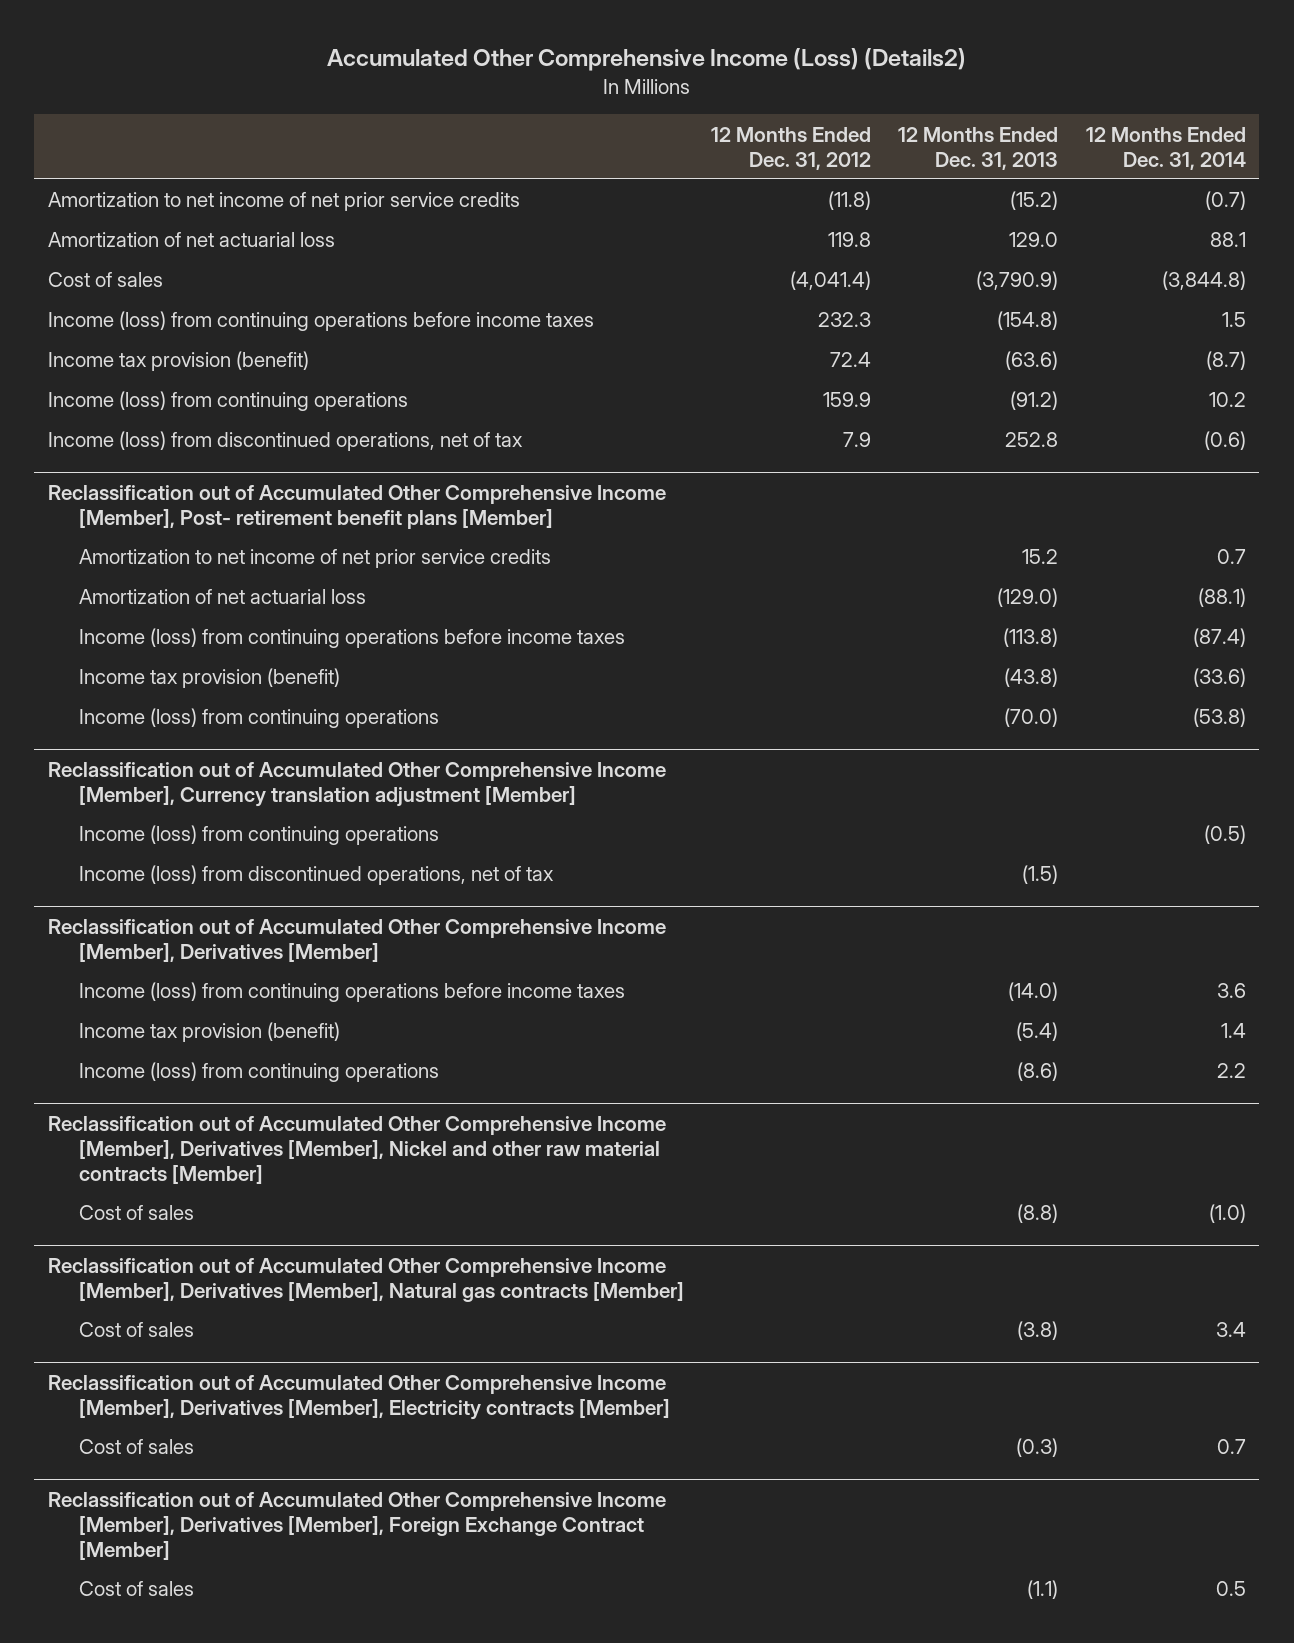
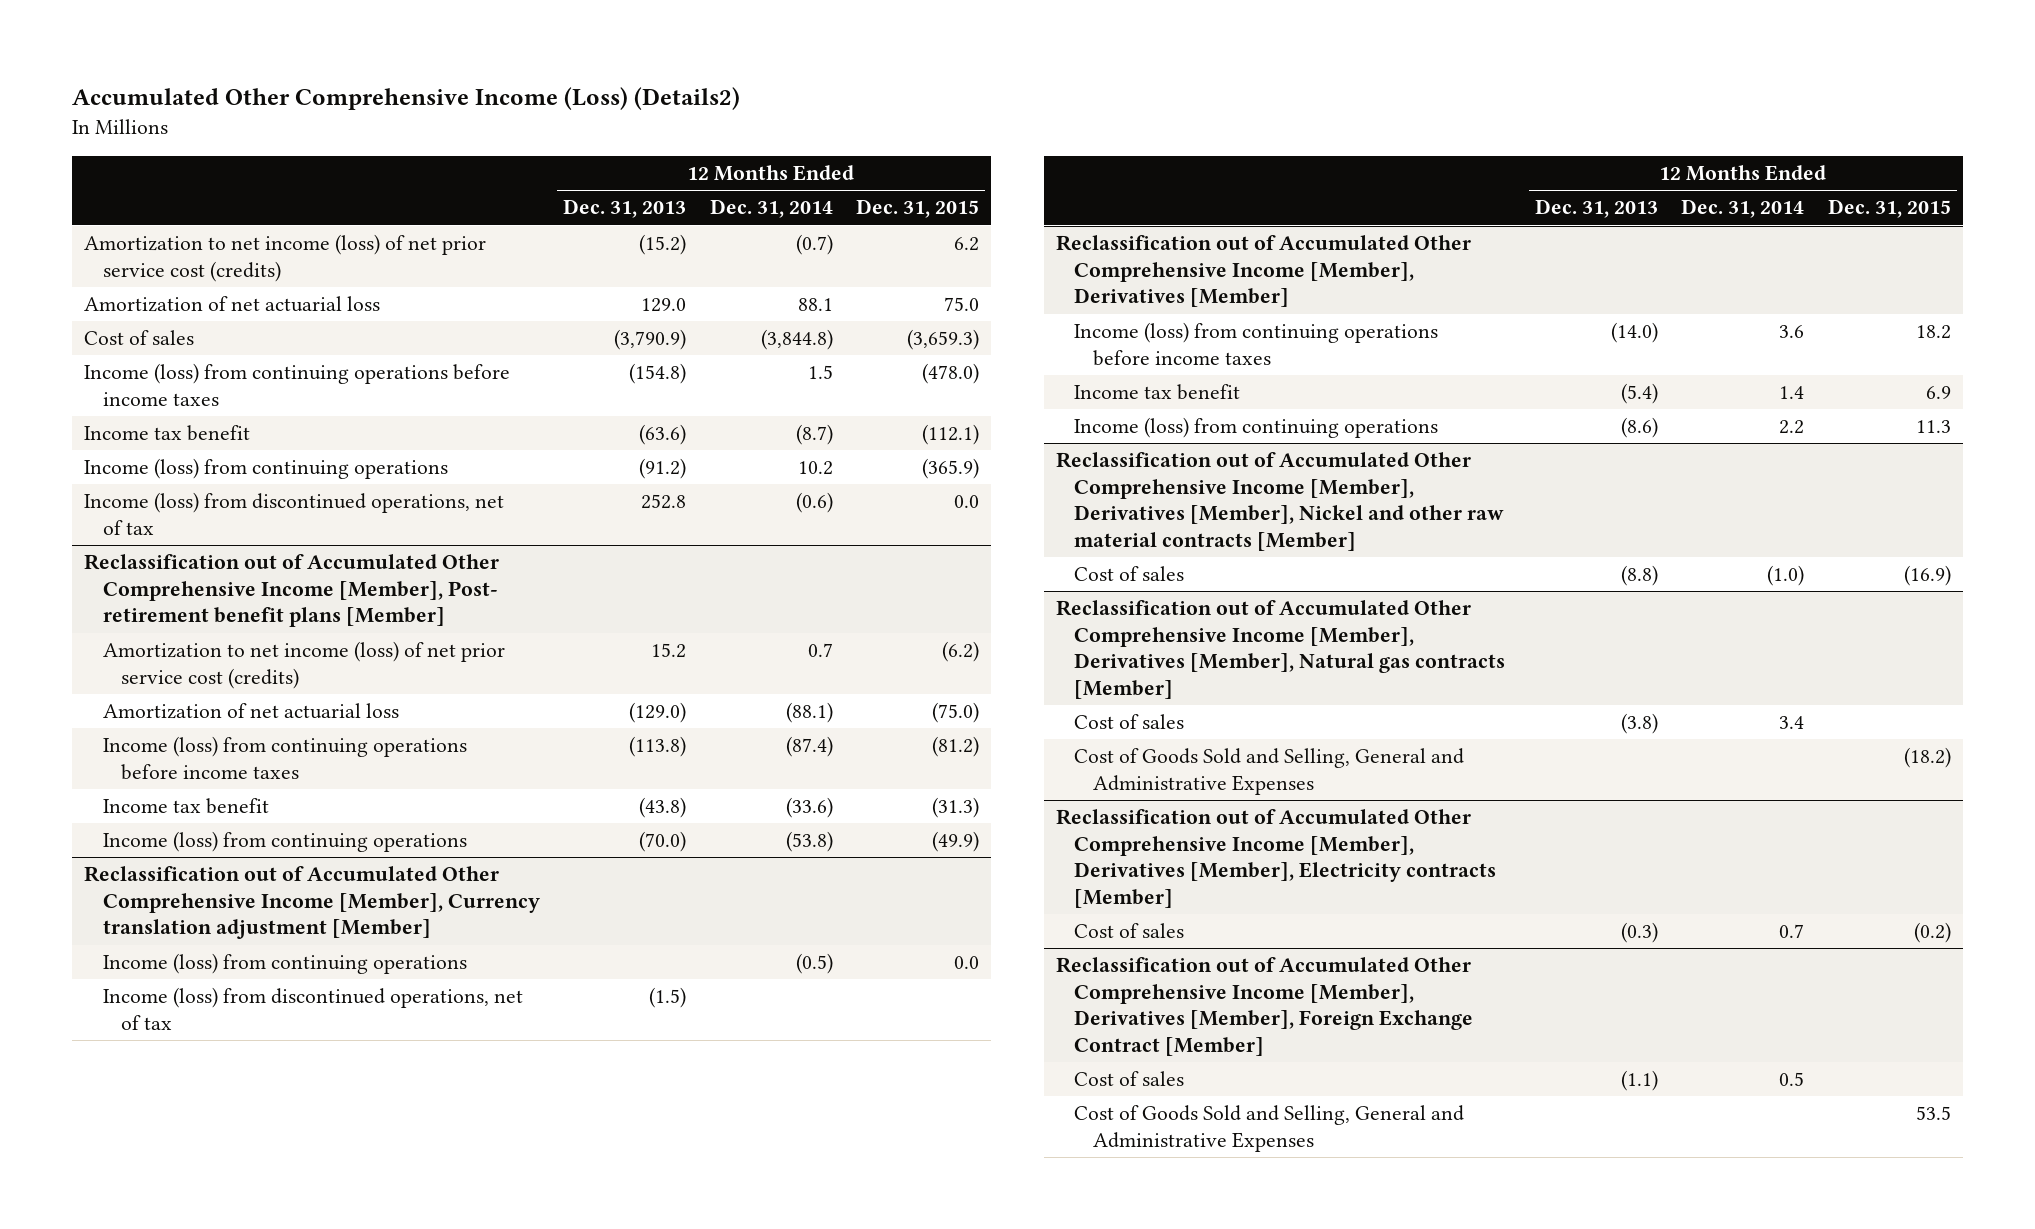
- | 12 Months Ended Dec. 31, 2012 | 12 Months Ended Dec. 31, 2013 | 12 Months Ended Dec. 31, 2014
+ | 12 Months Ended Dec. 31, 2013 | 12 Months Ended Dec. 31, 2014 | 12 Months Ended Dec. 31, 2015
- Amortization to net income of net prior service credits | (11.8) | (15.2) | (0.7)
+ Amortization to net income (loss) of net prior service cost (credits) | (15.2) | (0.7) | 6.2
- Income tax provision (benefit) | 72.4 | (63.6) | (8.7)
+ Income tax benefit | (63.6) | (8.7) | (112.1)
@ Reclassification out of Accumulated Other Comprehensive Income [Member], Post- retirement benefit plans [Member]
- Amortization to net income of net prior service credits | | 15.2 | 0.7
+ Amortization to net income (loss) of net prior service cost (credits) | 15.2 | 0.7 | (6.2)
- Income tax provision (benefit) | | (43.8) | (33.6)
+ Income tax benefit | (43.8) | (33.6) | (31.3)
@ Reclassification out of Accumulated Other Comprehensive Income [Member], Derivatives [Member]
- Income tax provision (benefit) | | (5.4) | 1.4
+ Income tax benefit | (5.4) | 1.4 | 6.9
@ Reclassification out of Accumulated Other Comprehensive Income [Member], Derivatives [Member], Natural gas contracts [Member]
+ Cost of Goods Sold and Selling, General and Administrative Expenses | | | (18.2)
@ Reclassification out of Accumulated Other Comprehensive Income [Member], Derivatives [Member], Foreign Exchange Contract [Member]
+ Cost of Goods Sold and Selling, General and Administrative Expenses | | | 53.5

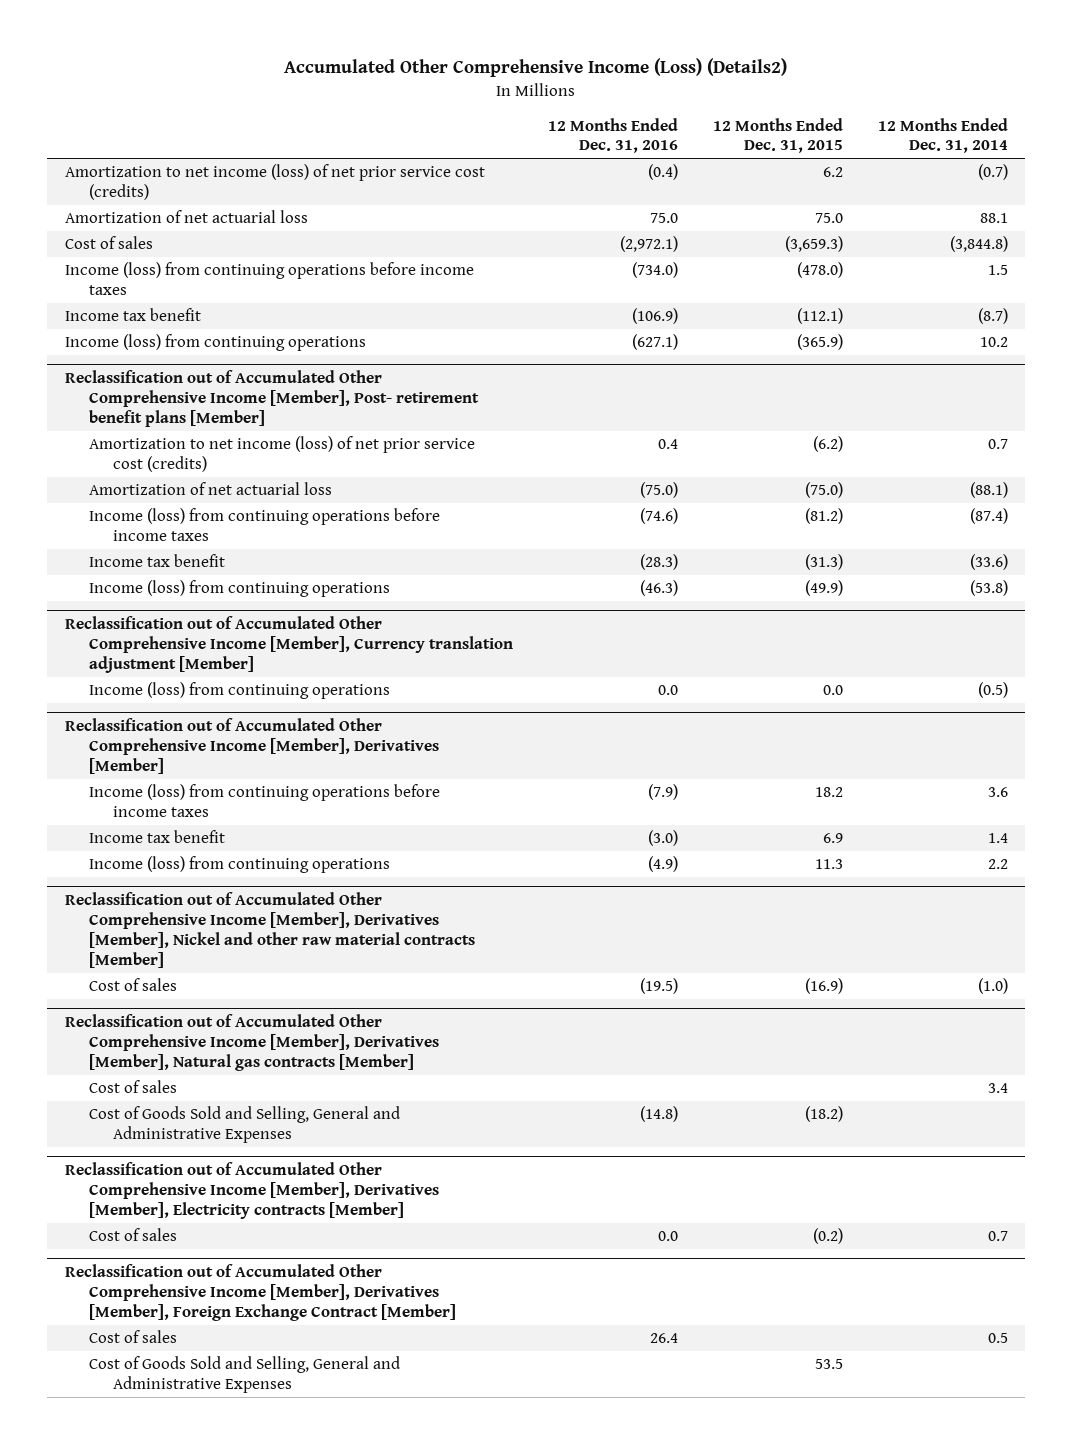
- | 12 Months Ended Dec. 31, 2013 | 12 Months Ended Dec. 31, 2014 | 12 Months Ended Dec. 31, 2015
+ | 12 Months Ended Dec. 31, 2016 | 12 Months Ended Dec. 31, 2015 | 12 Months Ended Dec. 31, 2014
- Income (loss) from discontinued operations, net of tax | 252.8 | (0.6) | 0.0
@ Reclassification out of Accumulated Other Comprehensive Income [Member], Currency translation adjustment [Member]
- Income (loss) from discontinued operations, net of tax | (1.5) | |

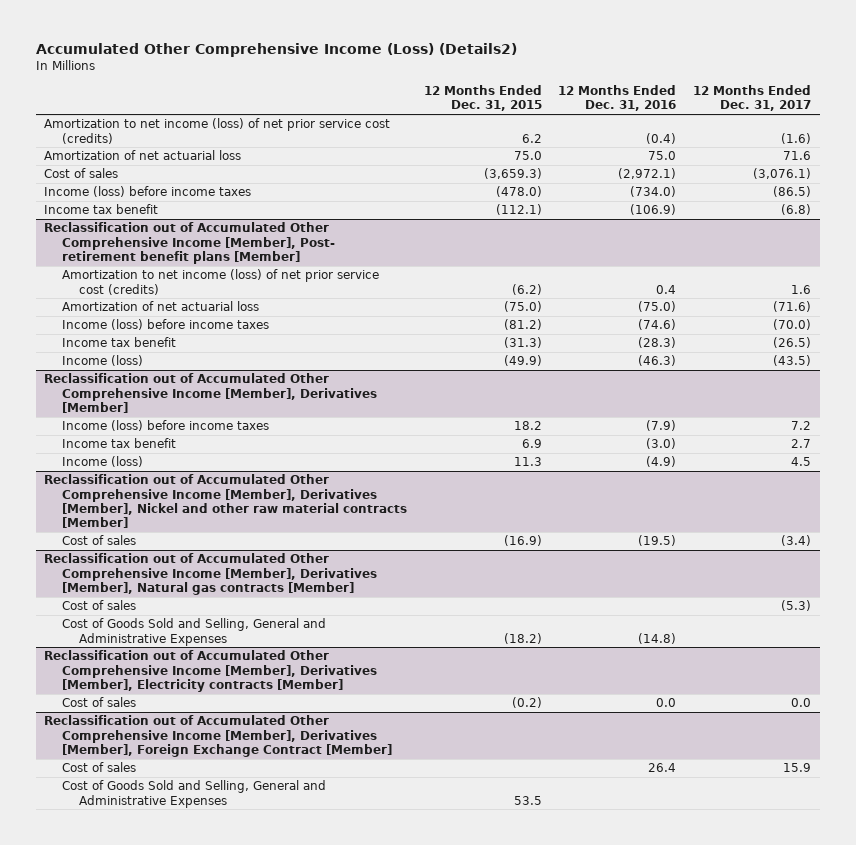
- | 12 Months Ended Dec. 31, 2016 | 12 Months Ended Dec. 31, 2015 | 12 Months Ended Dec. 31, 2014
+ | 12 Months Ended Dec. 31, 2015 | 12 Months Ended Dec. 31, 2016 | 12 Months Ended Dec. 31, 2017
- Income (loss) from continuing operations before income taxes | (734.0) | (478.0) | 1.5
+ Income (loss) before income taxes | (478.0) | (734.0) | (86.5)
- Income (loss) from continuing operations | (627.1) | (365.9) | 10.2
@ Reclassification out of Accumulated Other Comprehensive Income [Member], Post- retirement benefit plans [Member]
- Income (loss) from continuing operations before income taxes | (74.6) | (81.2) | (87.4)
+ Income (loss) before income taxes | (81.2) | (74.6) | (70.0)
- Income (loss) from continuing operations | (46.3) | (49.9) | (53.8)
- Reclassification out of Accumulated Other Comprehensive Income [Member], Currency translation adjustment [Member]
- Income (loss) from continuing operations | 0.0 | 0.0 | (0.5)
@ Reclassification out of Accumulated Other Comprehensive Income [Member], Post- retirement benefit plans [Member]
+ Income (loss) | (49.9) | (46.3) | (43.5)
@ Reclassification out of Accumulated Other Comprehensive Income [Member], Derivatives [Member]
- Income (loss) from continuing operations before income taxes | (7.9) | 18.2 | 3.6
+ Income (loss) before income taxes | 18.2 | (7.9) | 7.2
- Income (loss) from continuing operations | (4.9) | 11.3 | 2.2
+ Income (loss) | 11.3 | (4.9) | 4.5

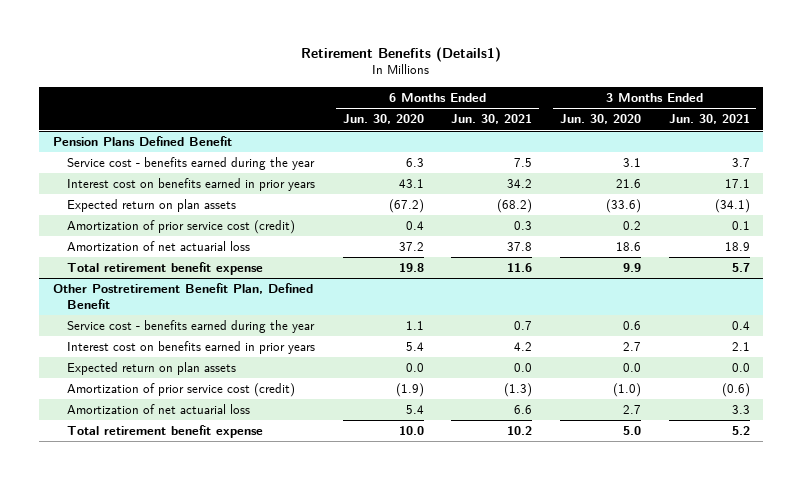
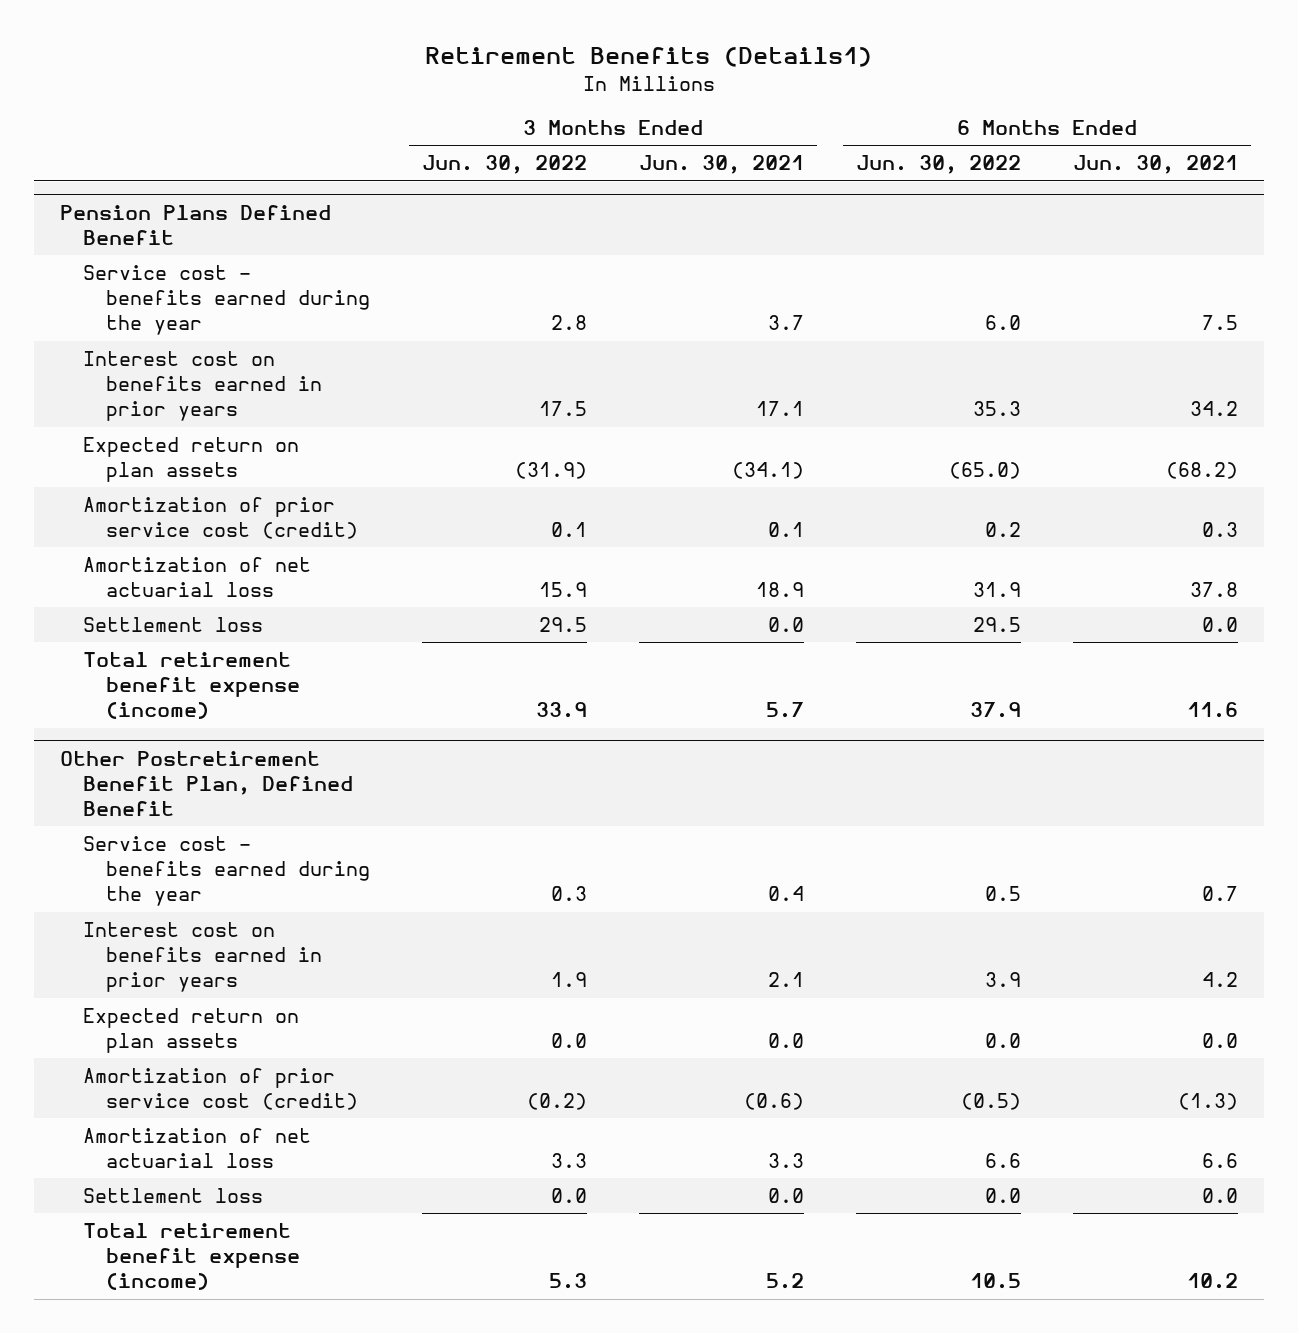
- | 6 Months Ended Jun. 30, 2020 | 6 Months Ended Jun. 30, 2021 | 3 Months Ended Jun. 30, 2020 | 3 Months Ended Jun. 30, 2021
+ | 3 Months Ended Jun. 30, 2022 | 3 Months Ended Jun. 30, 2021 | 6 Months Ended Jun. 30, 2022 | 6 Months Ended Jun. 30, 2021
@ Pension Plans Defined Benefit
- Total retirement benefit expense | 19.8 | 11.6 | 9.9 | 5.7
+ Settlement loss | 29.5 | 0.0 | 29.5 | 0.0
+ Total retirement benefit expense (income) | 33.9 | 5.7 | 37.9 | 11.6
@ Other Postretirement Benefit Plan, Defined Benefit
- Total retirement benefit expense | 10.0 | 10.2 | 5.0 | 5.2
+ Settlement loss | 0.0 | 0.0 | 0.0 | 0.0
+ Total retirement benefit expense (income) | 5.3 | 5.2 | 10.5 | 10.2

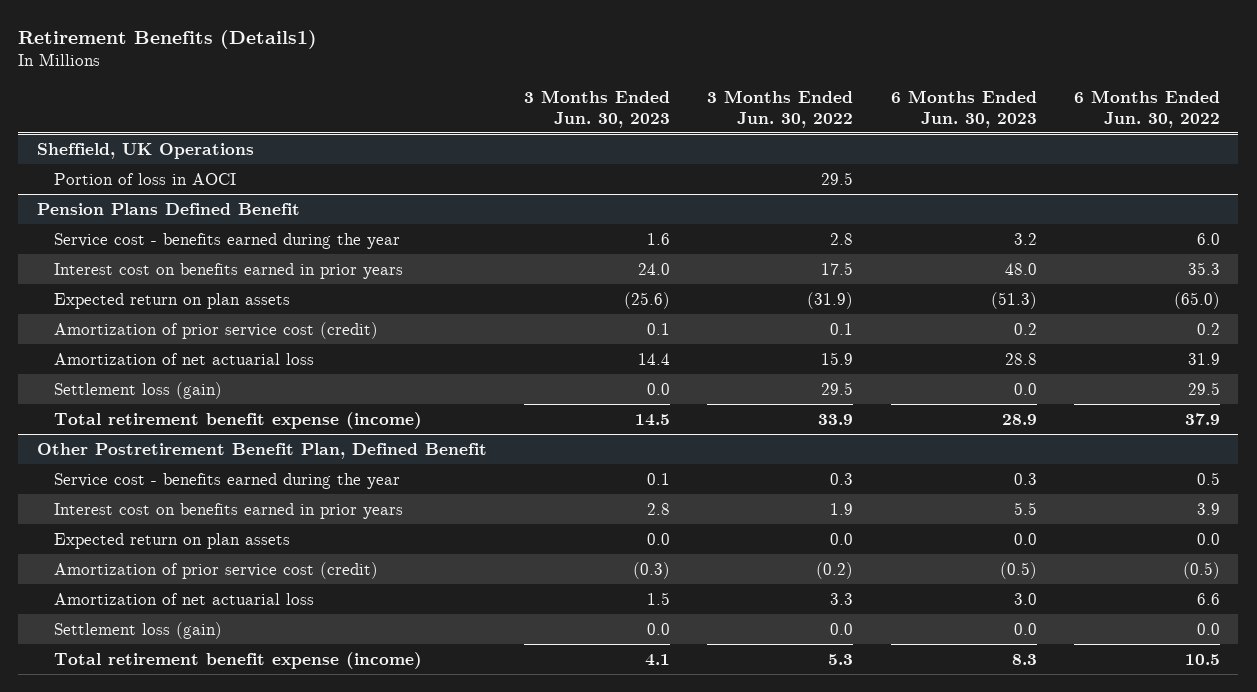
- | 3 Months Ended Jun. 30, 2022 | 3 Months Ended Jun. 30, 2021 | 6 Months Ended Jun. 30, 2022 | 6 Months Ended Jun. 30, 2021
+ | 3 Months Ended Jun. 30, 2023 | 3 Months Ended Jun. 30, 2022 | 6 Months Ended Jun. 30, 2023 | 6 Months Ended Jun. 30, 2022
+ Sheffield, UK Operations
+ Portion of loss in AOCI | | 29.5 | |
@ Pension Plans Defined Benefit
- Settlement loss | 29.5 | 0.0 | 29.5 | 0.0
+ Settlement loss (gain) | 0.0 | 29.5 | 0.0 | 29.5
@ Other Postretirement Benefit Plan, Defined Benefit
- Settlement loss | 0.0 | 0.0 | 0.0 | 0.0
+ Settlement loss (gain) | 0.0 | 0.0 | 0.0 | 0.0

